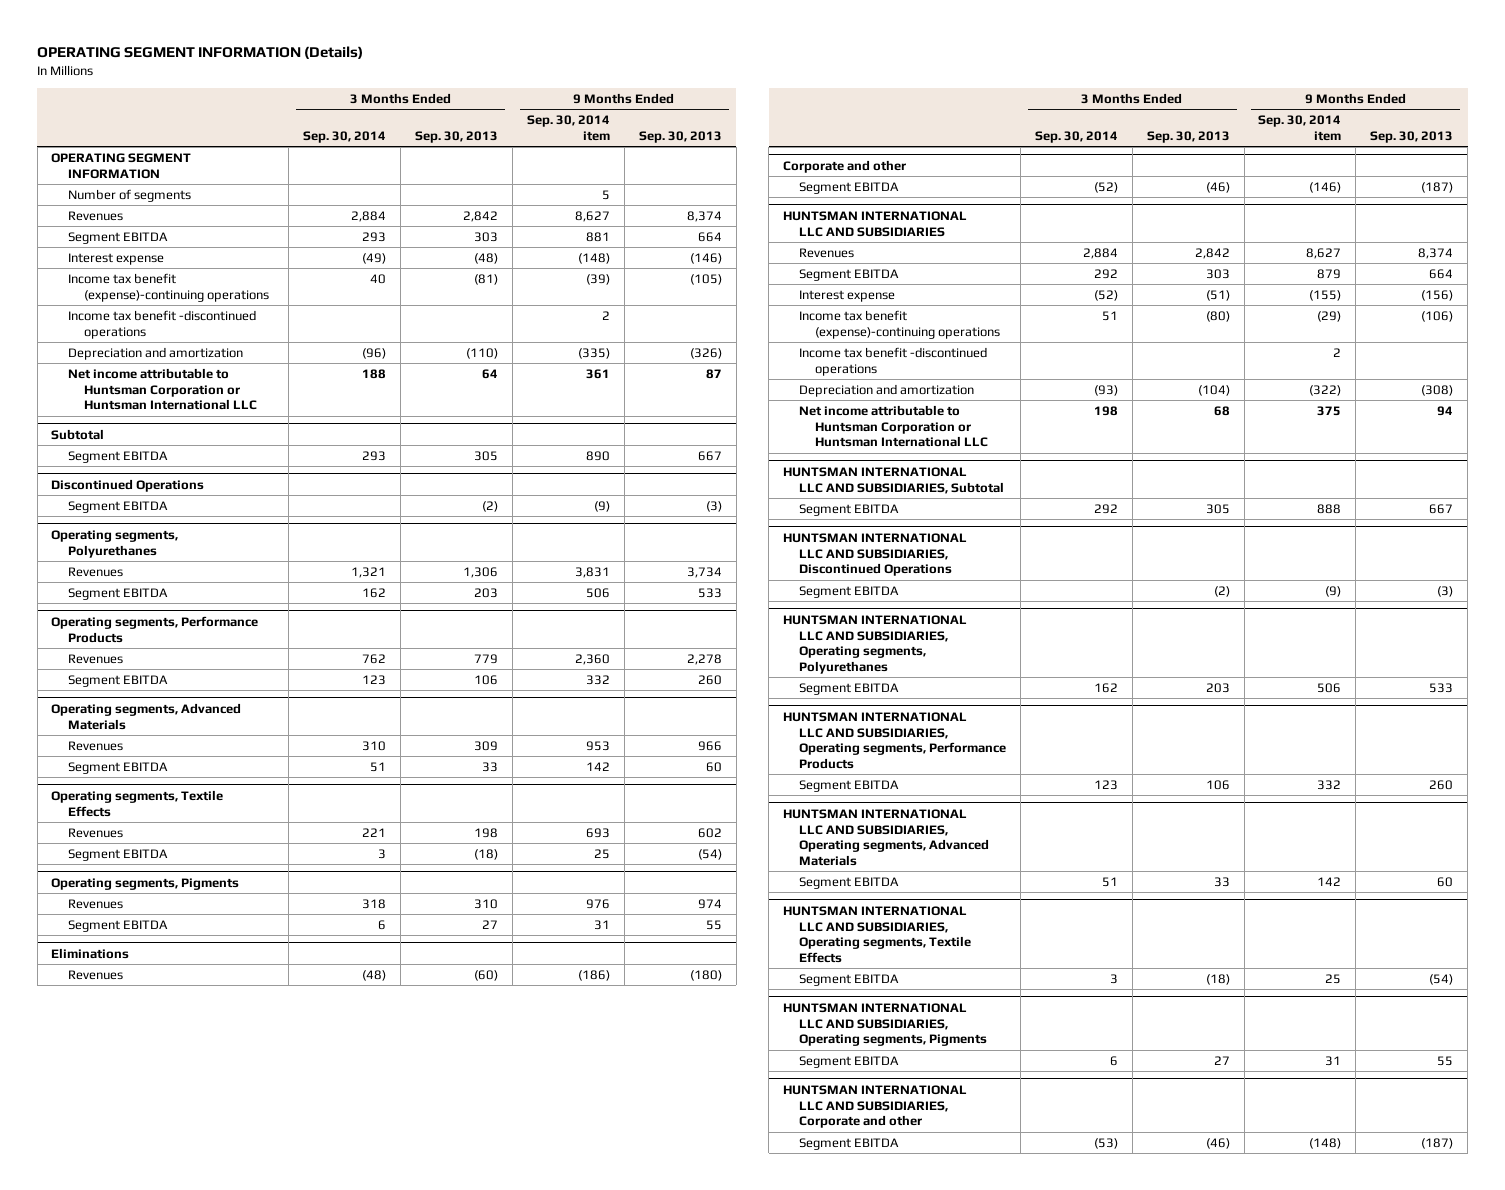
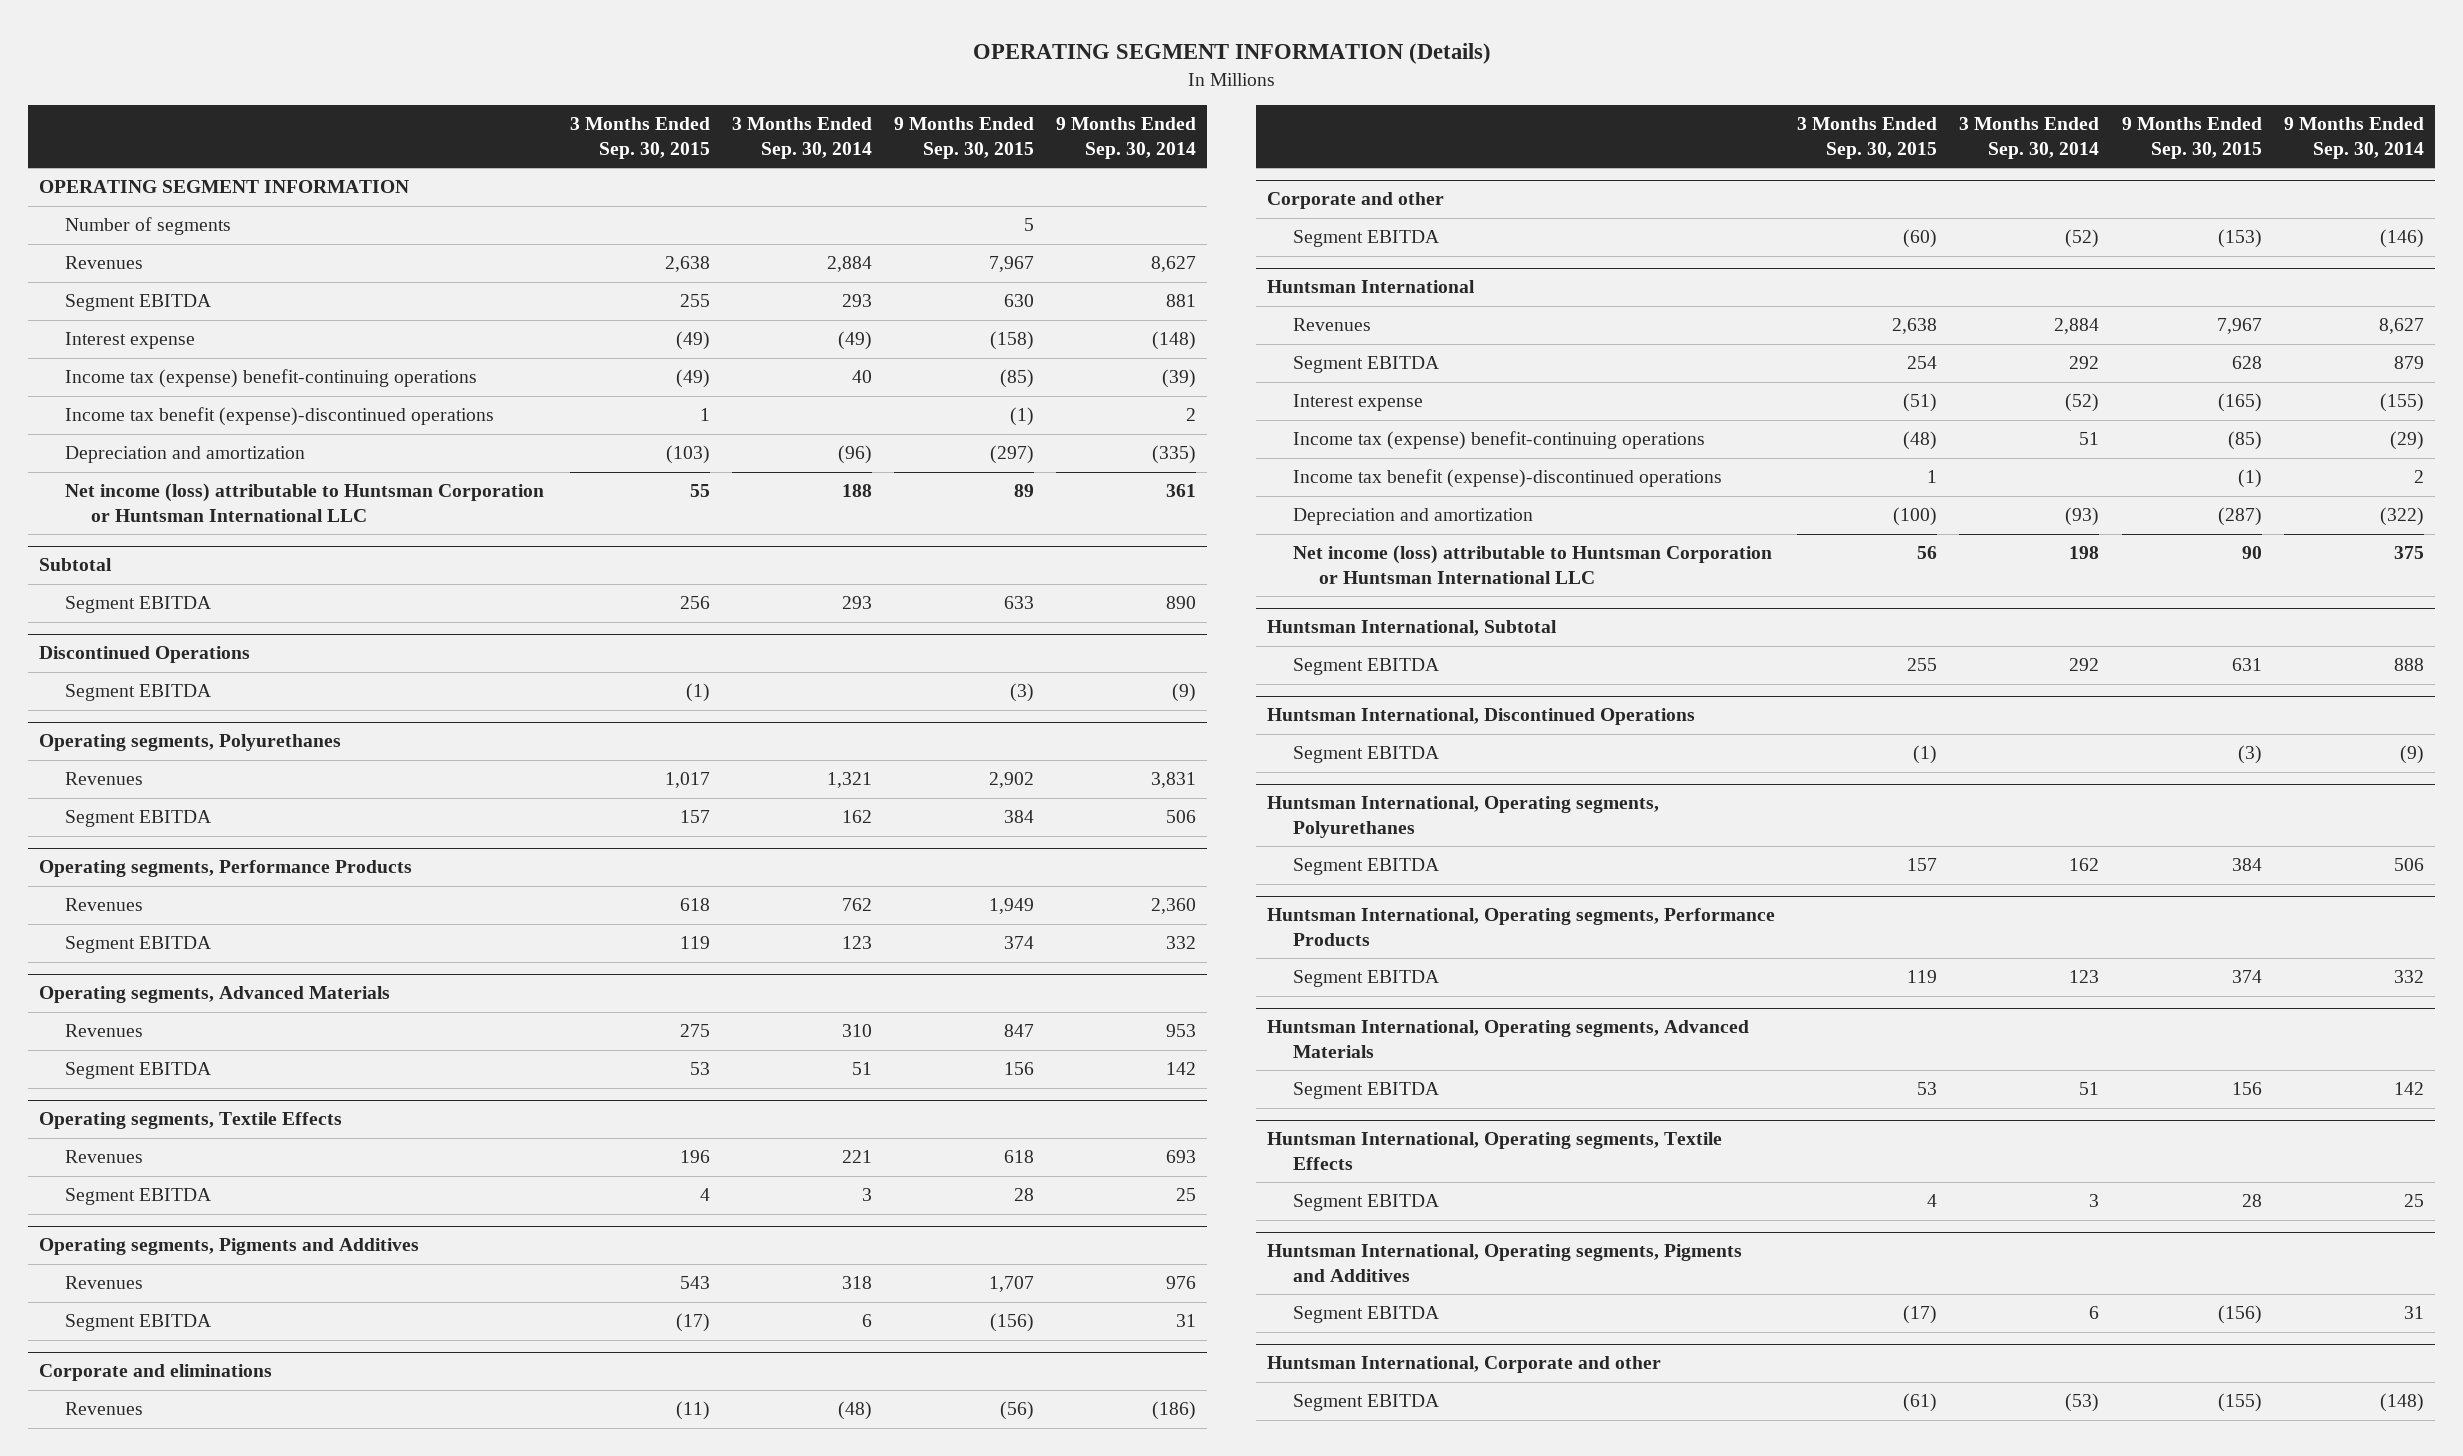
- | 3 Months Ended Sep. 30, 2014 | 3 Months Ended Sep. 30, 2013 | 9 Months Ended Sep. 30, 2014 item | 9 Months Ended Sep. 30, 2013
+ | 3 Months Ended Sep. 30, 2015 | 3 Months Ended Sep. 30, 2014 | 9 Months Ended Sep. 30, 2015 | 9 Months Ended Sep. 30, 2014
- Income tax benefit (expense)-continuing operations | 40 | (81) | (39) | (105)
- Income tax benefit -discontinued operations | | | 2 |
+ Income tax (expense) benefit-continuing operations | (49) | 40 | (85) | (39)
+ Income tax benefit (expense)-discontinued operations | 1 | | (1) | 2
- Net income attributable to Huntsman Corporation or Huntsman International LLC | 188 | 64 | 361 | 87
+ Net income (loss) attributable to Huntsman Corporation or Huntsman International LLC | 55 | 188 | 89 | 361
- Operating segments, Pigments
+ Operating segments, Pigments and Additives
- Eliminations
+ Corporate and eliminations
- HUNTSMAN INTERNATIONAL LLC AND SUBSIDIARIES
+ Huntsman International
- Income tax benefit (expense)-continuing operations | 51 | (80) | (29) | (106)
- Income tax benefit -discontinued operations | | | 2 |
+ Income tax (expense) benefit-continuing operations | (48) | 51 | (85) | (29)
+ Income tax benefit (expense)-discontinued operations | 1 | | (1) | 2
- Net income attributable to Huntsman Corporation or Huntsman International LLC | 198 | 68 | 375 | 94
- HUNTSMAN INTERNATIONAL LLC AND SUBSIDIARIES, Subtotal
+ Net income (loss) attributable to Huntsman Corporation or Huntsman International LLC | 56 | 198 | 90 | 375
+ Huntsman International, Subtotal
- HUNTSMAN INTERNATIONAL LLC AND SUBSIDIARIES, Discontinued Operations
+ Huntsman International, Discontinued Operations
- HUNTSMAN INTERNATIONAL LLC AND SUBSIDIARIES, Operating segments, Polyurethanes
+ Huntsman International, Operating segments, Polyurethanes
- HUNTSMAN INTERNATIONAL LLC AND SUBSIDIARIES, Operating segments, Performance Products
+ Huntsman International, Operating segments, Performance Products
- HUNTSMAN INTERNATIONAL LLC AND SUBSIDIARIES, Operating segments, Advanced Materials
+ Huntsman International, Operating segments, Advanced Materials
- HUNTSMAN INTERNATIONAL LLC AND SUBSIDIARIES, Operating segments, Textile Effects
+ Huntsman International, Operating segments, Textile Effects
- HUNTSMAN INTERNATIONAL LLC AND SUBSIDIARIES, Operating segments, Pigments
+ Huntsman International, Operating segments, Pigments and Additives
- HUNTSMAN INTERNATIONAL LLC AND SUBSIDIARIES, Corporate and other
+ Huntsman International, Corporate and other

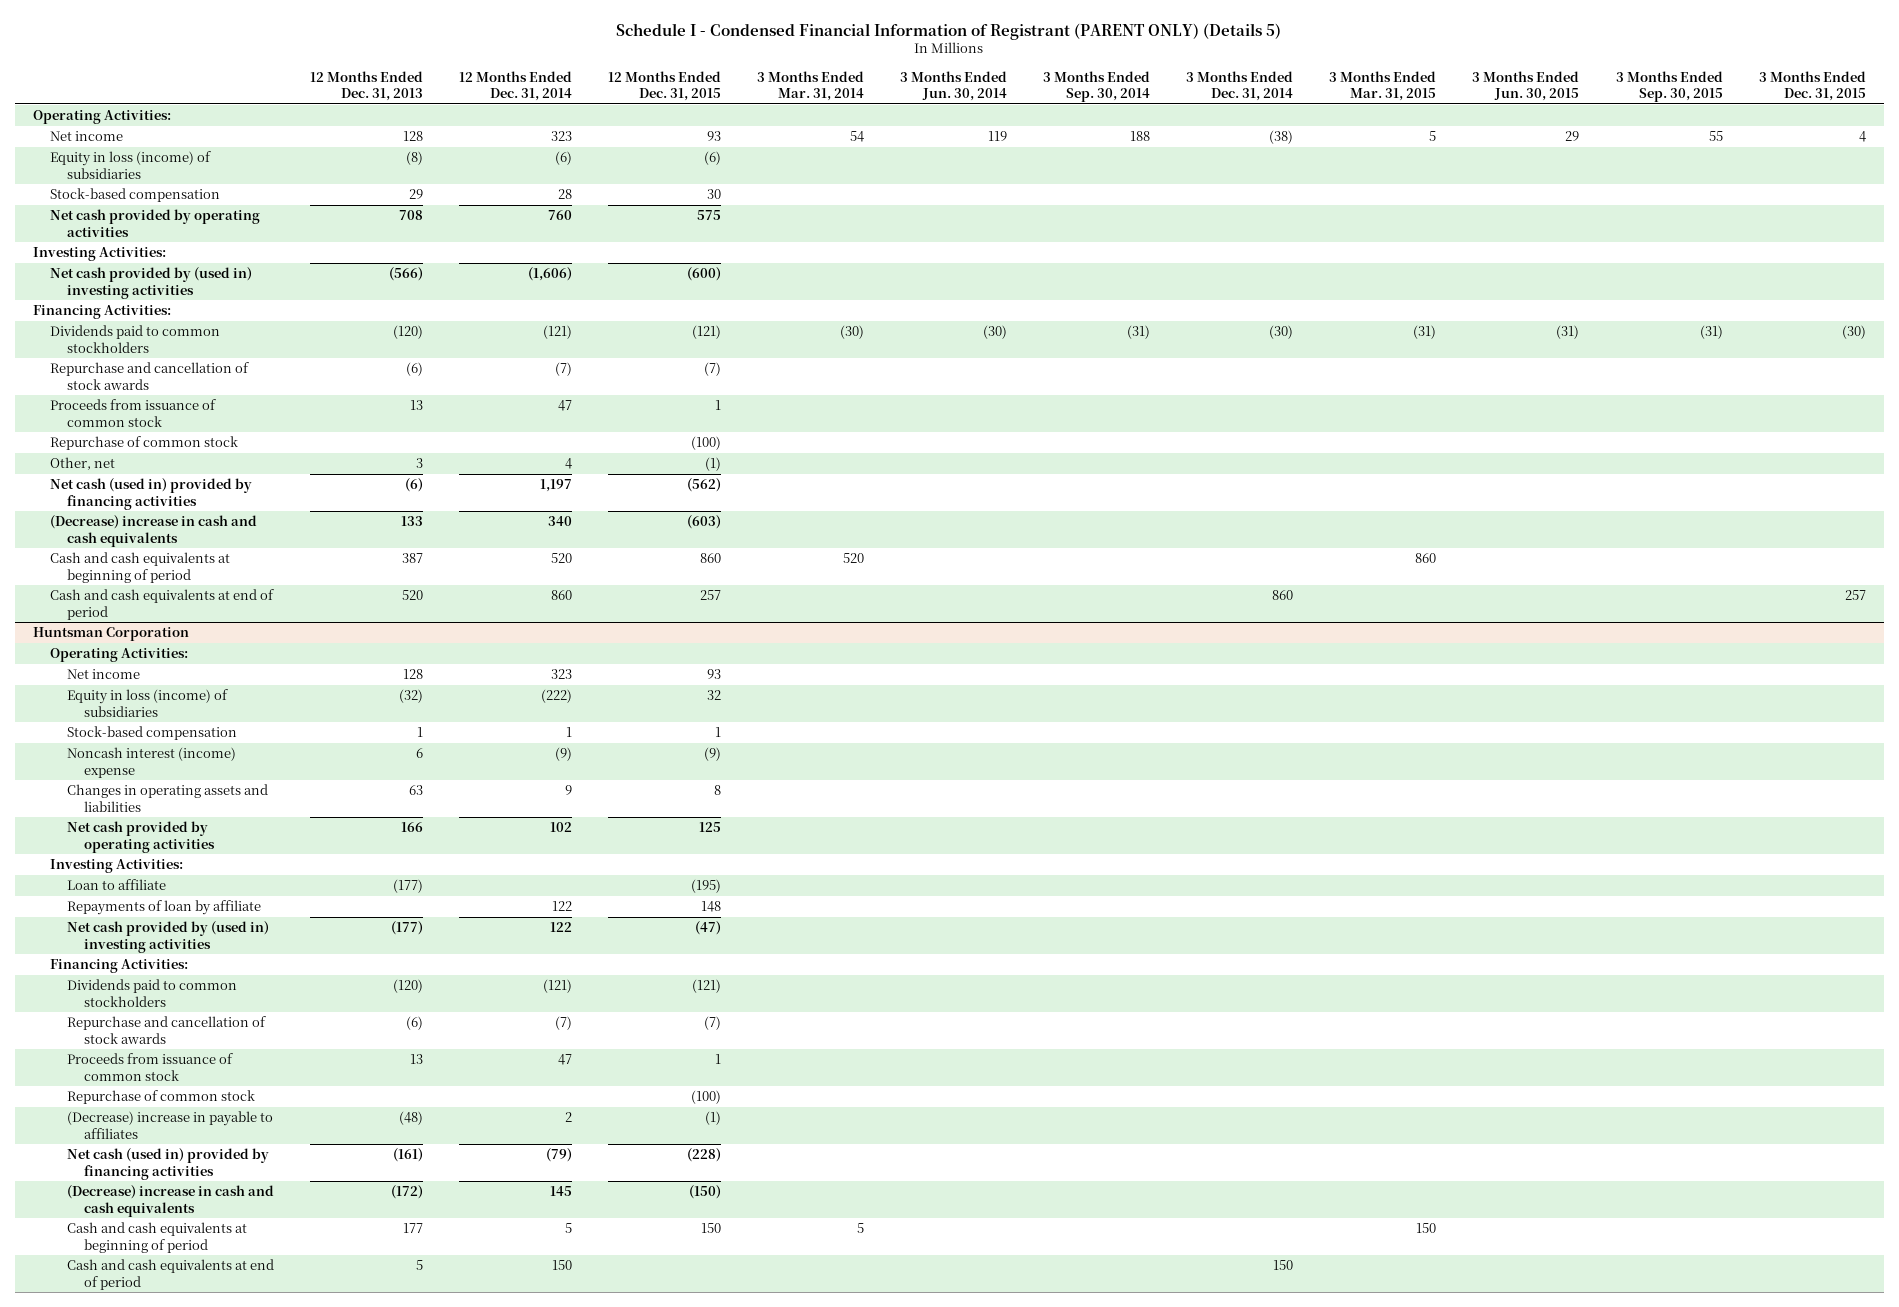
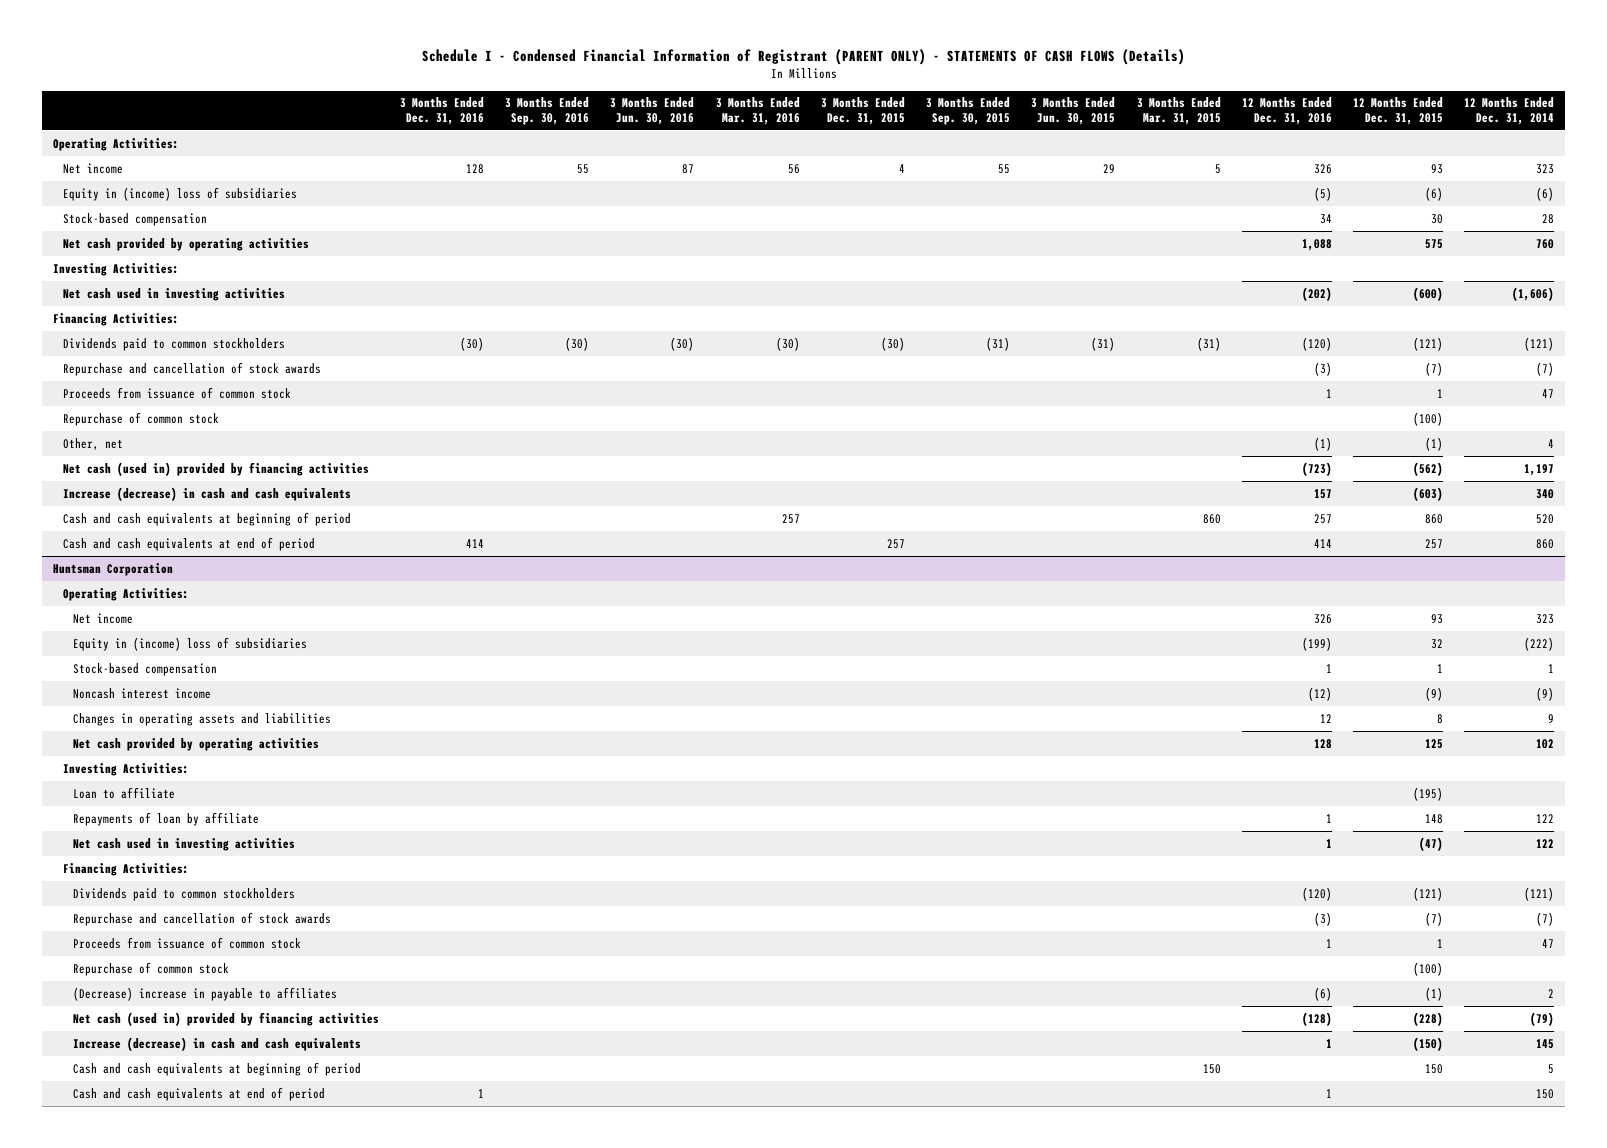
- Schedule I - Condensed Financial Information of Registrant (PARENT ONLY) (Details 5)
+ Schedule I - Condensed Financial Information of Registrant (PARENT ONLY) - STATEMENTS OF CASH FLOWS (Details)
- | 12 Months Ended Dec. 31, 2013 | 12 Months Ended Dec. 31, 2014 | 12 Months Ended Dec. 31, 2015 | 3 Months Ended Mar. 31, 2014 | 3 Months Ended Jun. 30, 2014 | 3 Months Ended Sep. 30, 2014 | 3 Months Ended Dec. 31, 2014 | 3 Months Ended Mar. 31, 2015 | 3 Months Ended Jun. 30, 2015 | 3 Months Ended Sep. 30, 2015 | 3 Months Ended Dec. 31, 2015
+ | 3 Months Ended Dec. 31, 2016 | 3 Months Ended Sep. 30, 2016 | 3 Months Ended Jun. 30, 2016 | 3 Months Ended Mar. 31, 2016 | 3 Months Ended Dec. 31, 2015 | 3 Months Ended Sep. 30, 2015 | 3 Months Ended Jun. 30, 2015 | 3 Months Ended Mar. 31, 2015 | 12 Months Ended Dec. 31, 2016 | 12 Months Ended Dec. 31, 2015 | 12 Months Ended Dec. 31, 2014
- Equity in loss (income) of subsidiaries | (8) | (6) | (6) | | | | | | | |
+ Equity in (income) loss of subsidiaries | | | | | | | | | (5) | (6) | (6)
- Net cash provided by (used in) investing activities | (566) | (1,606) | (600) | | | | | | | |
+ Net cash used in investing activities | | | | | | | | | (202) | (600) | (1,606)
- (Decrease) increase in cash and cash equivalents | 133 | 340 | (603) | | | | | | | |
+ Increase (decrease) in cash and cash equivalents | | | | | | | | | 157 | (603) | 340
@ Huntsman Corporation
- Equity in loss (income) of subsidiaries | (32) | (222) | 32 | | | | | | | |
+ Equity in (income) loss of subsidiaries | | | | | | | | | (199) | 32 | (222)
- Noncash interest (income) expense | 6 | (9) | (9) | | | | | | | |
+ Noncash interest income | | | | | | | | | (12) | (9) | (9)
- Net cash provided by (used in) investing activities | (177) | 122 | (47) | | | | | | | |
+ Net cash used in investing activities | | | | | | | | | 1 | (47) | 122
- (Decrease) increase in cash and cash equivalents | (172) | 145 | (150) | | | | | | | |
+ Increase (decrease) in cash and cash equivalents | | | | | | | | | 1 | (150) | 145

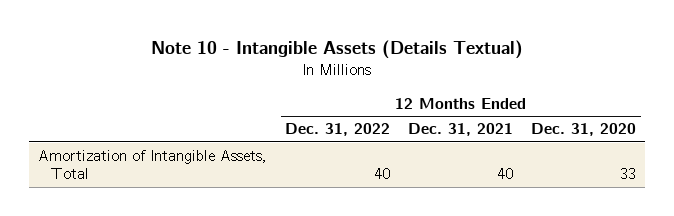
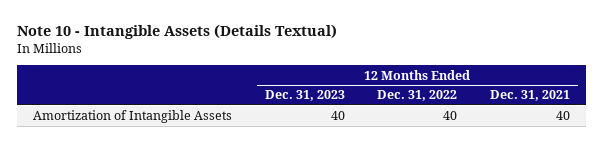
- | 12 Months Ended Dec. 31, 2022 | 12 Months Ended Dec. 31, 2021 | 12 Months Ended Dec. 31, 2020
+ | 12 Months Ended Dec. 31, 2023 | 12 Months Ended Dec. 31, 2022 | 12 Months Ended Dec. 31, 2021
- Amortization of Intangible Assets, Total | 40 | 40 | 33
+ Amortization of Intangible Assets | 40 | 40 | 40

